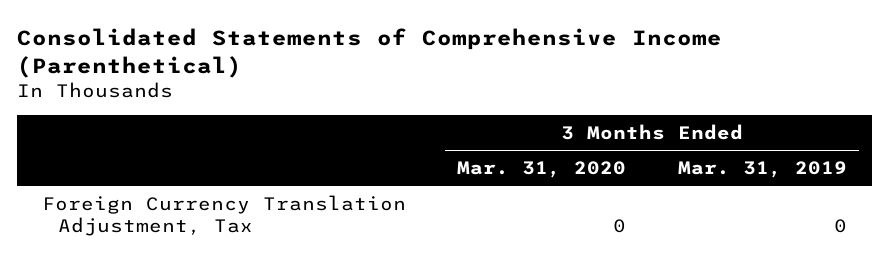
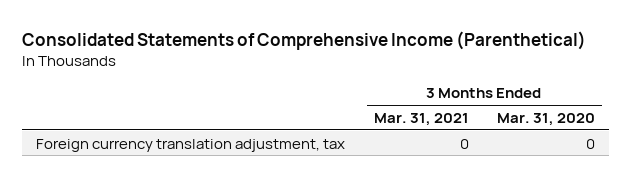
- | 3 Months Ended Mar. 31, 2020 | 3 Months Ended Mar. 31, 2019
+ | 3 Months Ended Mar. 31, 2021 | 3 Months Ended Mar. 31, 2020
- Foreign Currency Translation Adjustment, Tax | 0 | 0
+ Foreign currency translation adjustment, tax | 0 | 0

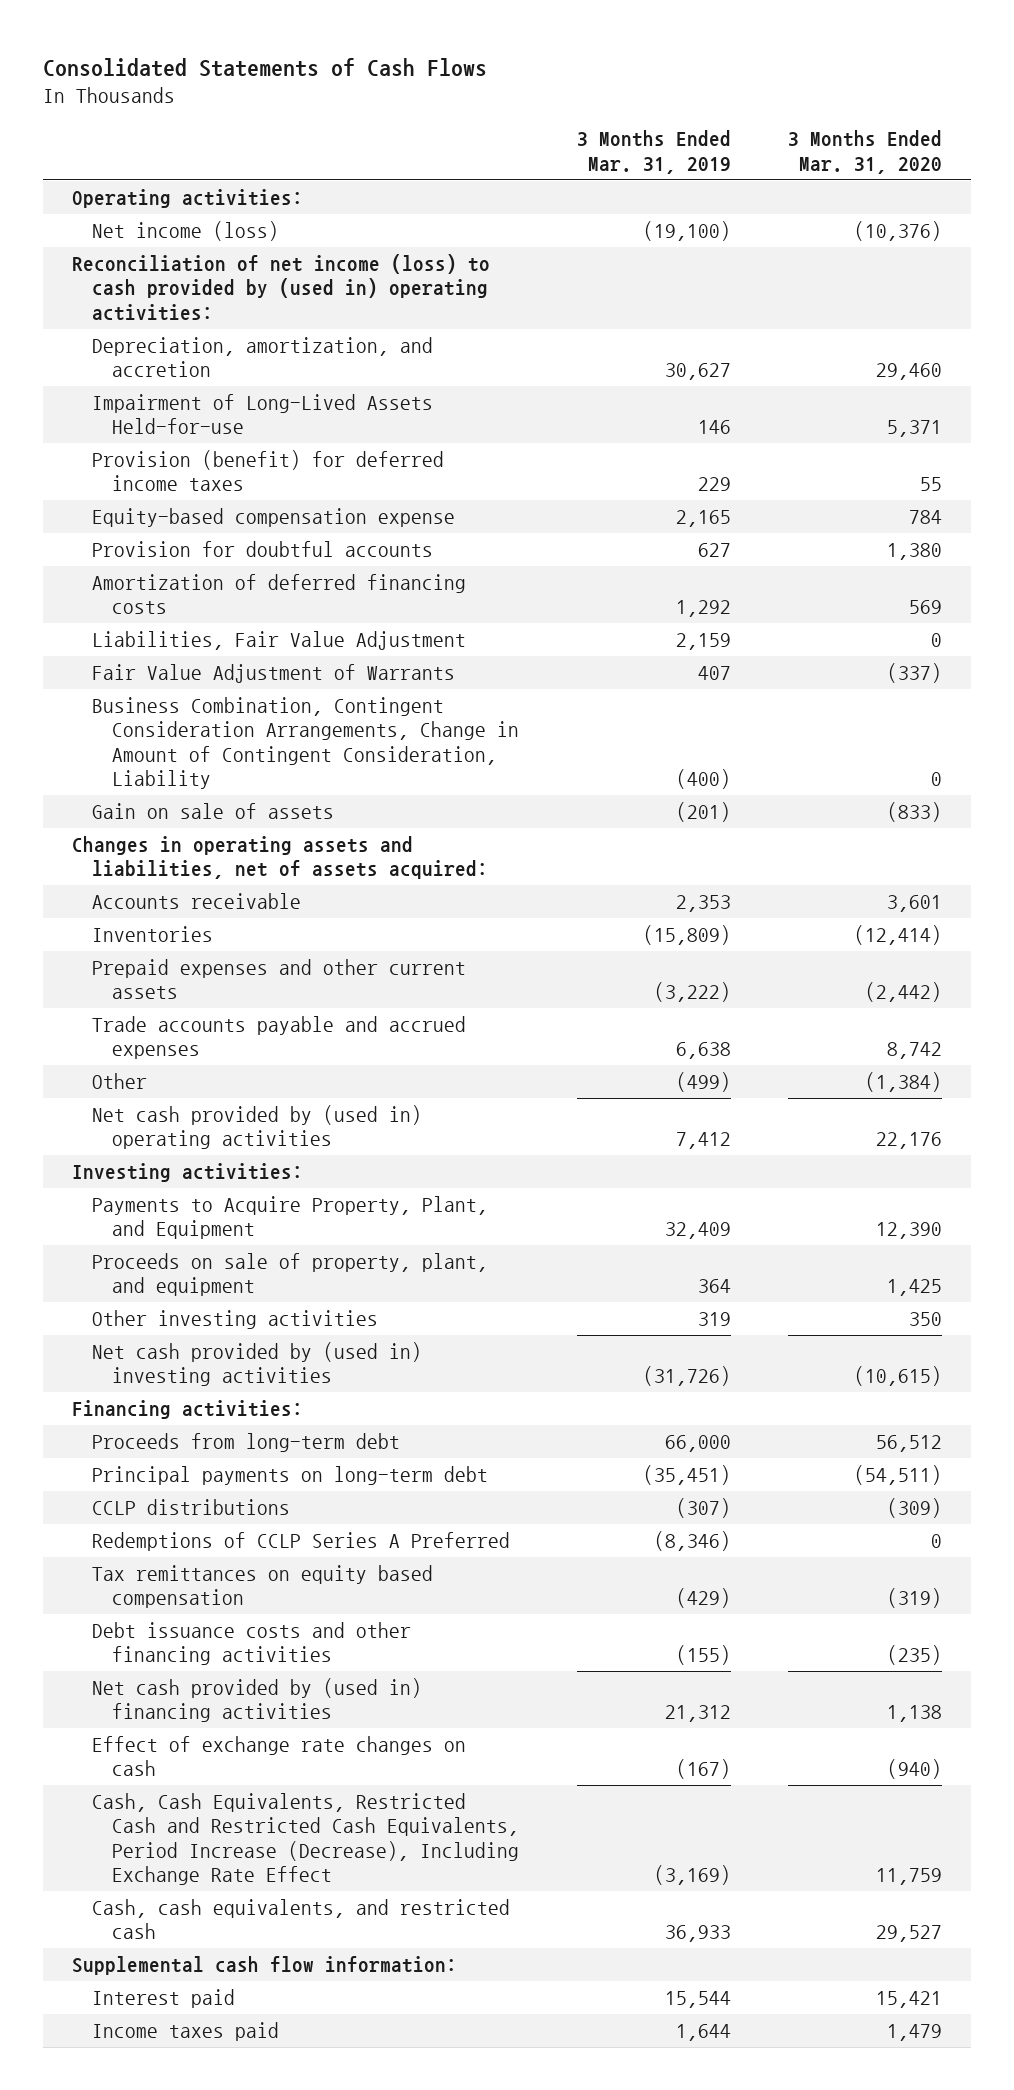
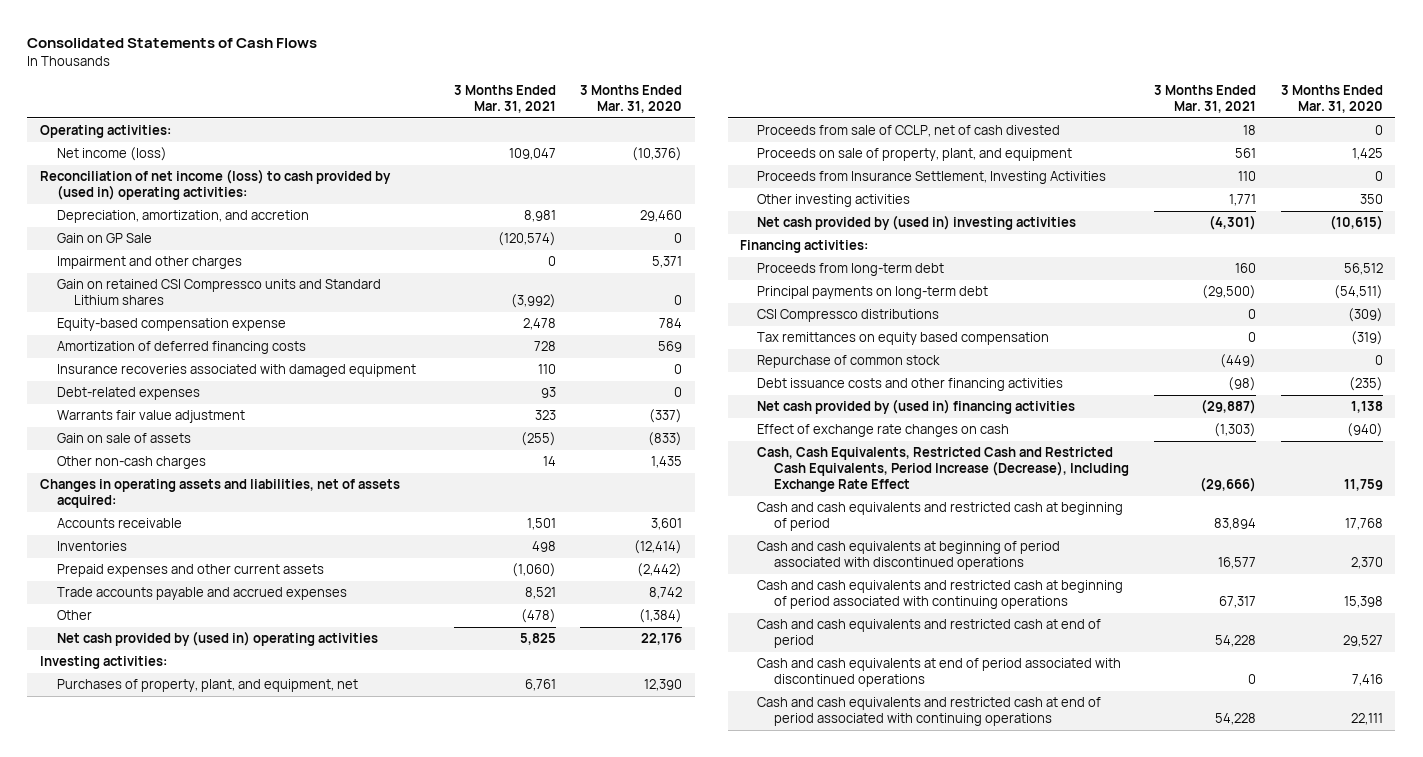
- | 3 Months Ended Mar. 31, 2019 | 3 Months Ended Mar. 31, 2020
+ | 3 Months Ended Mar. 31, 2021 | 3 Months Ended Mar. 31, 2020
- Impairment of Long-Lived Assets Held-for-use | 146 | 5,371
- Provision (benefit) for deferred income taxes | 229 | 55
+ Gain on GP Sale | (120,574) | 0
+ Impairment and other charges | 0 | 5,371
+ Gain on retained CSI Compressco units and Standard Lithium shares | (3,992) | 0
- Provision for doubtful accounts | 627 | 1,380
- Liabilities, Fair Value Adjustment | 2,159 | 0
- Fair Value Adjustment of Warrants | 407 | (337)
- Business Combination, Contingent Consideration Arrangements, Change in Amount of Contingent Consideration, Liability | (400) | 0
+ Insurance recoveries associated with damaged equipment | 110 | 0
+ Debt-related expenses | 93 | 0
+ Warrants fair value adjustment | 323 | (337)
+ Other non-cash charges | 14 | 1,435
- Payments to Acquire Property, Plant, and Equipment | 32,409 | 12,390
+ Purchases of property, plant, and equipment, net | 6,761 | 12,390
+ Proceeds from sale of CCLP, net of cash divested | 18 | 0
+ Proceeds from Insurance Settlement, Investing Activities | 110 | 0
- CCLP distributions | (307) | (309)
- Redemptions of CCLP Series A Preferred | (8,346) | 0
+ CSI Compressco distributions | 0 | (309)
+ Repurchase of common stock | (449) | 0
- Cash, cash equivalents, and restricted cash | 36,933 | 29,527
- Supplemental cash flow information:
- Interest paid | 15,544 | 15,421
- Income taxes paid | 1,644 | 1,479
+ Cash and cash equivalents and restricted cash at beginning of period | 83,894 | 17,768
+ Cash and cash equivalents at beginning of period associated with discontinued operations | 16,577 | 2,370
+ Cash and cash equivalents and restricted cash at beginning of period associated with continuing operations | 67,317 | 15,398
+ Cash and cash equivalents and restricted cash at end of period | 54,228 | 29,527
+ Cash and cash equivalents at end of period associated with discontinued operations | 0 | 7,416
+ Cash and cash equivalents and restricted cash at end of period associated with continuing operations | 54,228 | 22,111

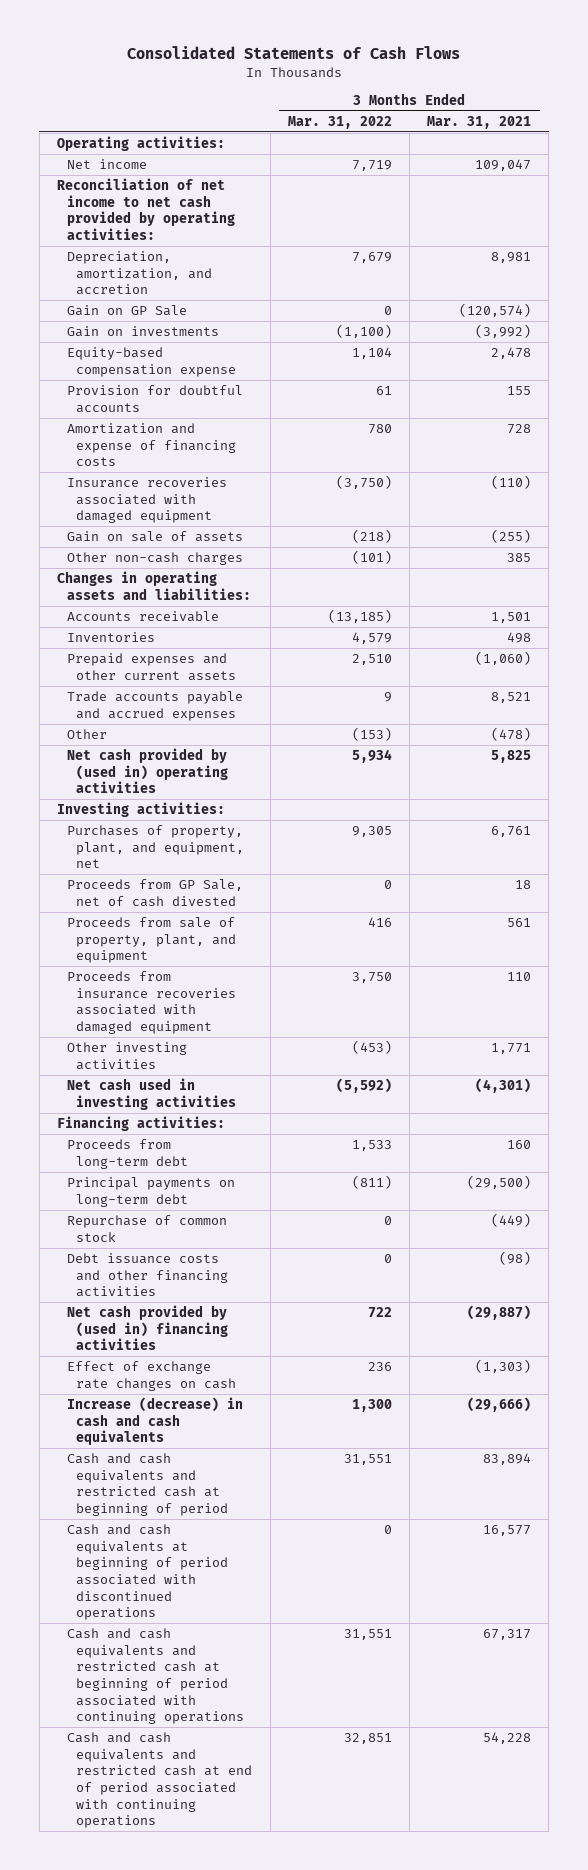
- | 3 Months Ended Mar. 31, 2021 | 3 Months Ended Mar. 31, 2020
+ | 3 Months Ended Mar. 31, 2022 | 3 Months Ended Mar. 31, 2021
- Net income (loss) | 109,047 | (10,376)
- Reconciliation of net income (loss) to cash provided by (used in) operating activities:
+ Net income | 7,719 | 109,047
+ Reconciliation of net income to net cash provided by operating activities:
- Impairment and other charges | 0 | 5,371
- Gain on retained CSI Compressco units and Standard Lithium shares | (3,992) | 0
+ Gain on investments | (1,100) | (3,992)
- Amortization of deferred financing costs | 728 | 569
- Insurance recoveries associated with damaged equipment | 110 | 0
- Debt-related expenses | 93 | 0
- Warrants fair value adjustment | 323 | (337)
+ Provision for doubtful accounts | 61 | 155
+ Amortization and expense of financing costs | 780 | 728
+ Insurance recoveries associated with damaged equipment | (3,750) | (110)
- Other non-cash charges | 14 | 1,435
- Changes in operating assets and liabilities, net of assets acquired:
+ Other non-cash charges | (101) | 385
+ Changes in operating assets and liabilities:
- Proceeds from sale of CCLP, net of cash divested | 18 | 0
- Proceeds on sale of property, plant, and equipment | 561 | 1,425
- Proceeds from Insurance Settlement, Investing Activities | 110 | 0
+ Proceeds from GP Sale, net of cash divested | 0 | 18
+ Proceeds from sale of property, plant, and equipment | 416 | 561
+ Proceeds from insurance recoveries associated with damaged equipment | 3,750 | 110
- Net cash provided by (used in) investing activities | (4,301) | (10,615)
+ Net cash used in investing activities | (5,592) | (4,301)
- CSI Compressco distributions | 0 | (309)
- Tax remittances on equity based compensation | 0 | (319)
- Cash, Cash Equivalents, Restricted Cash and Restricted Cash Equivalents, Period Increase (Decrease), Including Exchange Rate Effect | (29,666) | 11,759
+ Increase (decrease) in cash and cash equivalents | 1,300 | (29,666)
- Cash and cash equivalents and restricted cash at end of period | 54,228 | 29,527
- Cash and cash equivalents at end of period associated with discontinued operations | 0 | 7,416

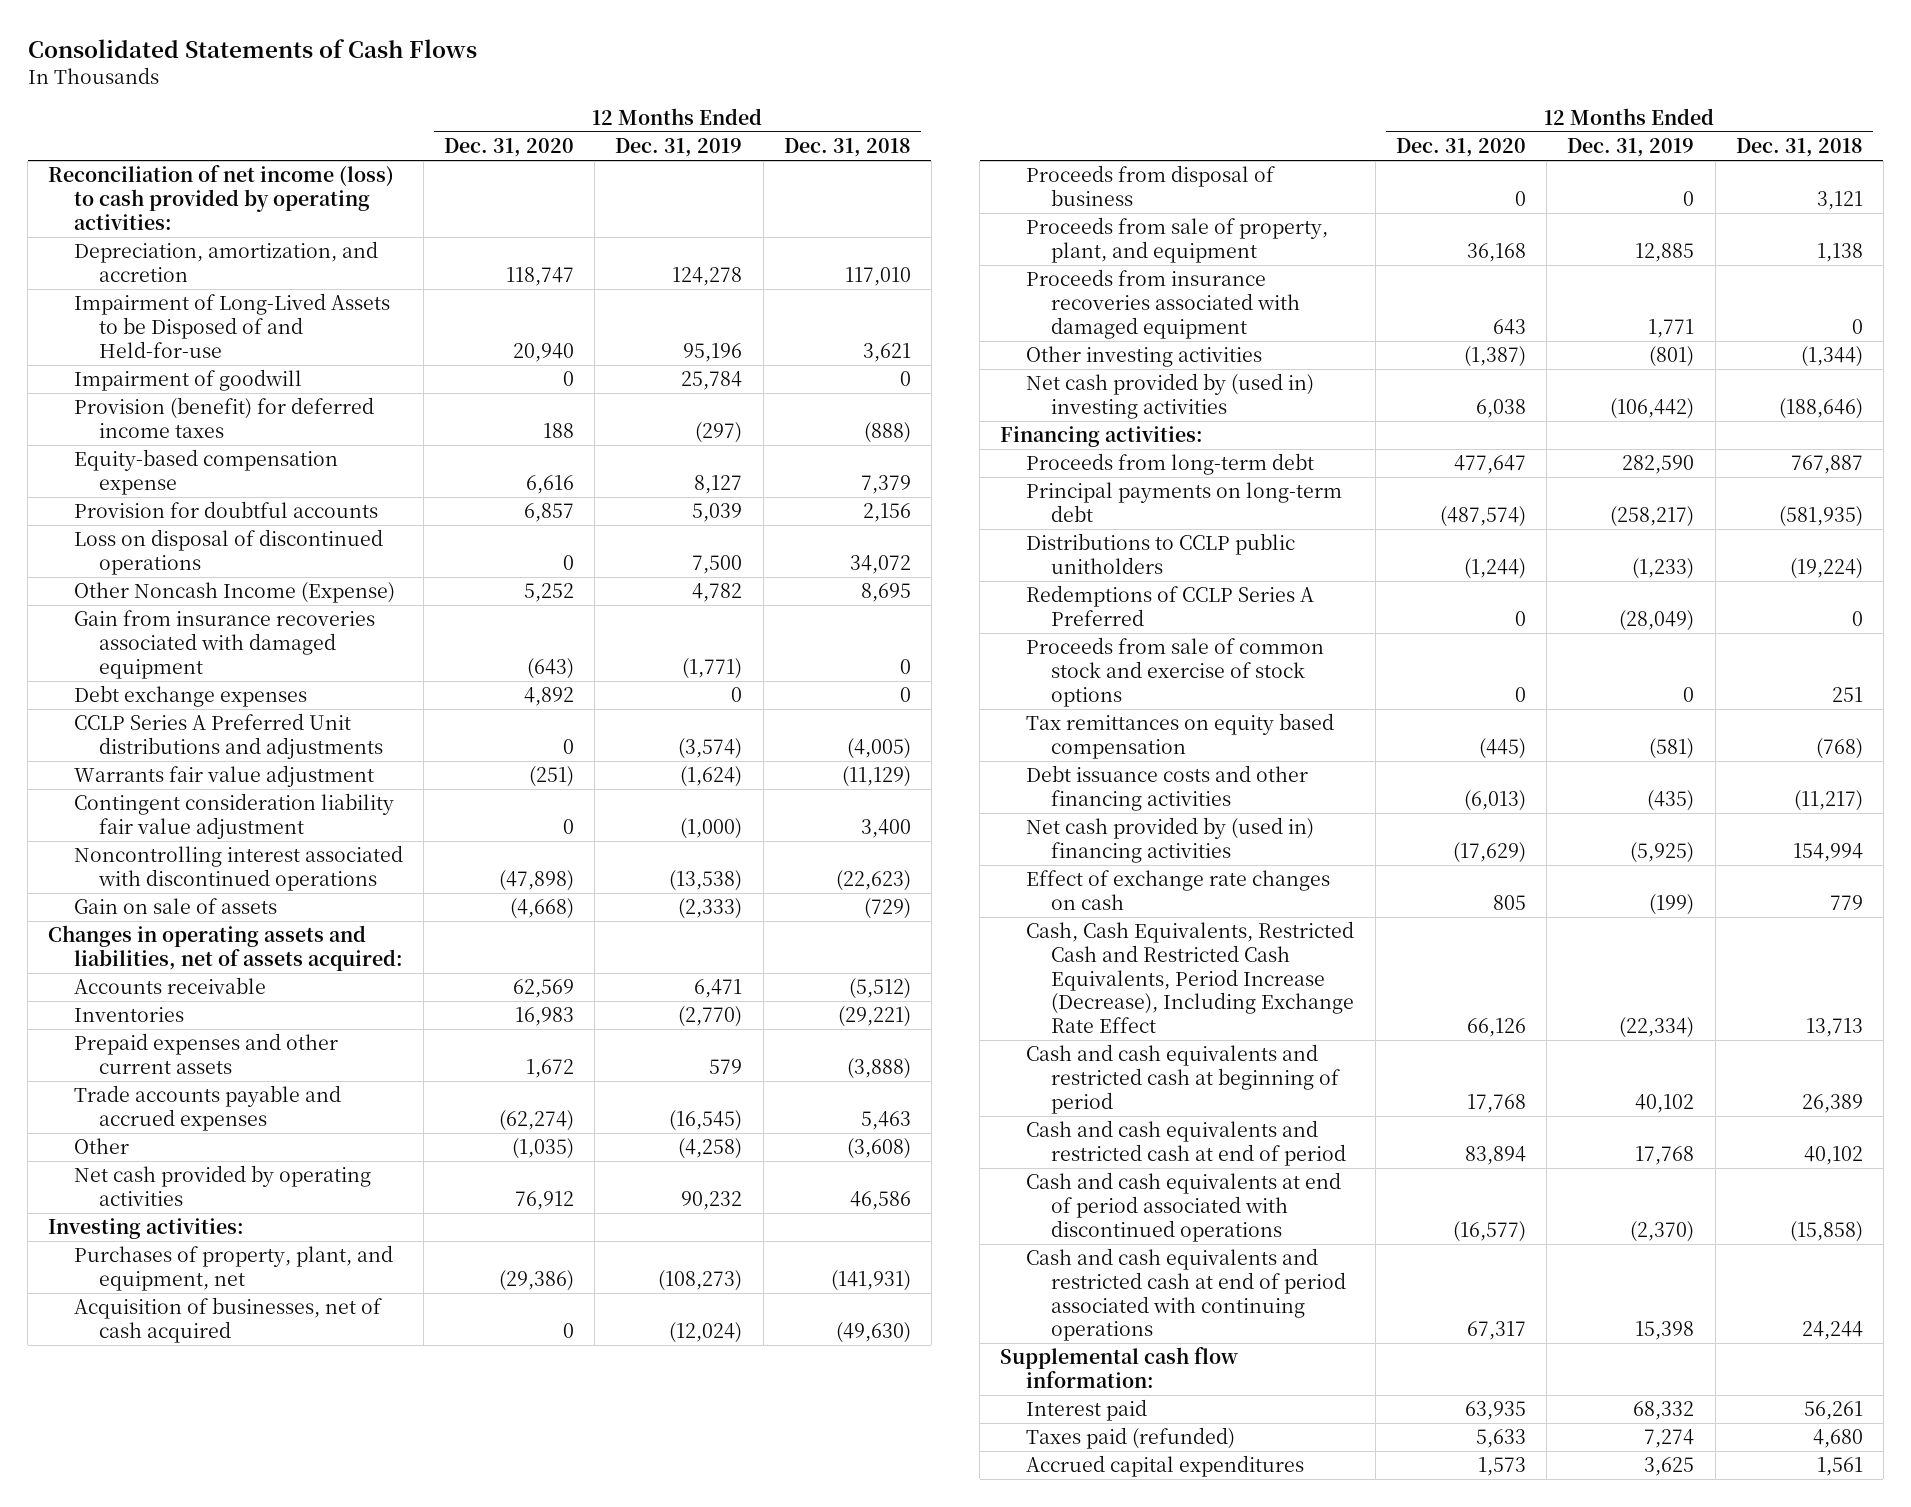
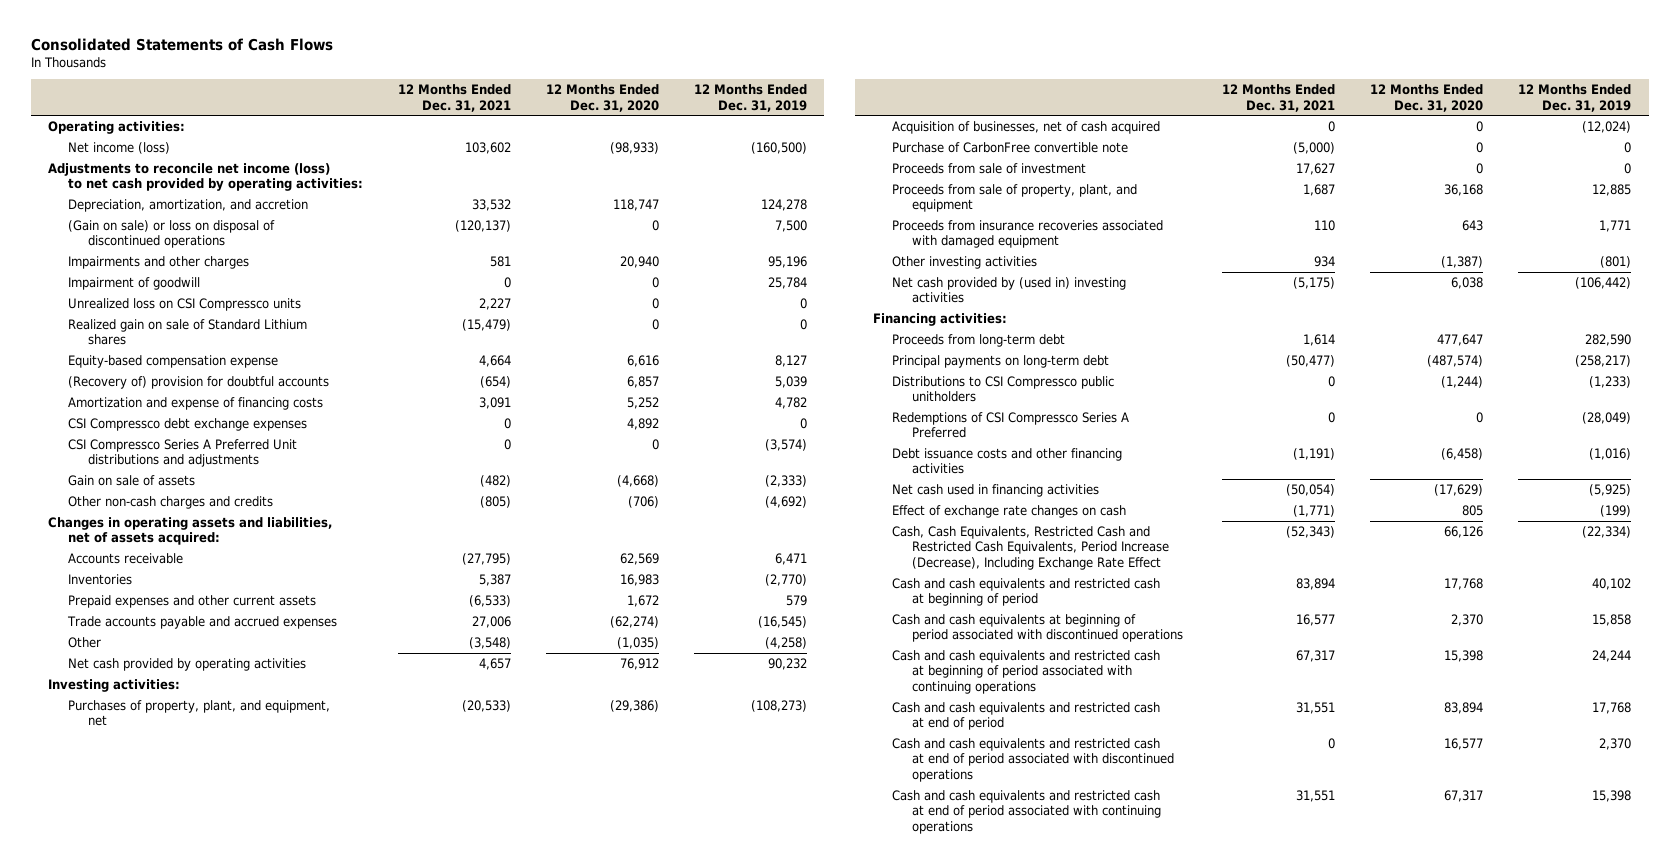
- | 12 Months Ended Dec. 31, 2020 | 12 Months Ended Dec. 31, 2019 | 12 Months Ended Dec. 31, 2018
+ | 12 Months Ended Dec. 31, 2021 | 12 Months Ended Dec. 31, 2020 | 12 Months Ended Dec. 31, 2019
- Reconciliation of net income (loss) to cash provided by operating activities:
+ Operating activities:
+ Net income (loss) | 103,602 | (98,933) | (160,500)
+ Adjustments to reconcile net income (loss) to net cash provided by operating activities:
- Impairment of Long-Lived Assets to be Disposed of and Held-for-use | 20,940 | 95,196 | 3,621
+ (Gain on sale) or loss on disposal of discontinued operations | (120,137) | 0 | 7,500
+ Impairments and other charges | 581 | 20,940 | 95,196
- Provision (benefit) for deferred income taxes | 188 | (297) | (888)
+ Unrealized loss on CSI Compressco units | 2,227 | 0 | 0
+ Realized gain on sale of Standard Lithium shares | (15,479) | 0 | 0
- Provision for doubtful accounts | 6,857 | 5,039 | 2,156
- Loss on disposal of discontinued operations | 0 | 7,500 | 34,072
- Other Noncash Income (Expense) | 5,252 | 4,782 | 8,695
- Gain from insurance recoveries associated with damaged equipment | (643) | (1,771) | 0
- Debt exchange expenses | 4,892 | 0 | 0
- CCLP Series A Preferred Unit distributions and adjustments | 0 | (3,574) | (4,005)
- Warrants fair value adjustment | (251) | (1,624) | (11,129)
- Contingent consideration liability fair value adjustment | 0 | (1,000) | 3,400
- Noncontrolling interest associated with discontinued operations | (47,898) | (13,538) | (22,623)
+ (Recovery of) provision for doubtful accounts | (654) | 6,857 | 5,039
+ Amortization and expense of financing costs | 3,091 | 5,252 | 4,782
+ CSI Compressco debt exchange expenses | 0 | 4,892 | 0
+ CSI Compressco Series A Preferred Unit distributions and adjustments | 0 | 0 | (3,574)
+ Other non-cash charges and credits | (805) | (706) | (4,692)
- Proceeds from disposal of business | 0 | 0 | 3,121
+ Purchase of CarbonFree convertible note | (5,000) | 0 | 0
+ Proceeds from sale of investment | 17,627 | 0 | 0
- Distributions to CCLP public unitholders | (1,244) | (1,233) | (19,224)
- Redemptions of CCLP Series A Preferred | 0 | (28,049) | 0
- Proceeds from sale of common stock and exercise of stock options | 0 | 0 | 251
- Tax remittances on equity based compensation | (445) | (581) | (768)
- Debt issuance costs and other financing activities | (6,013) | (435) | (11,217)
- Net cash provided by (used in) financing activities | (17,629) | (5,925) | 154,994
+ Distributions to CSI Compressco public unitholders | 0 | (1,244) | (1,233)
+ Redemptions of CSI Compressco Series A Preferred | 0 | 0 | (28,049)
+ Debt issuance costs and other financing activities | (1,191) | (6,458) | (1,016)
+ Net cash used in financing activities | (50,054) | (17,629) | (5,925)
+ Cash and cash equivalents at beginning of period associated with discontinued operations | 16,577 | 2,370 | 15,858
+ Cash and cash equivalents and restricted cash at beginning of period associated with continuing operations | 67,317 | 15,398 | 24,244
- Cash and cash equivalents at end of period associated with discontinued operations | (16,577) | (2,370) | (15,858)
+ Cash and cash equivalents and restricted cash at end of period associated with discontinued operations | 0 | 16,577 | 2,370
- Supplemental cash flow information:
- Interest paid | 63,935 | 68,332 | 56,261
- Taxes paid (refunded) | 5,633 | 7,274 | 4,680
- Accrued capital expenditures | 1,573 | 3,625 | 1,561

